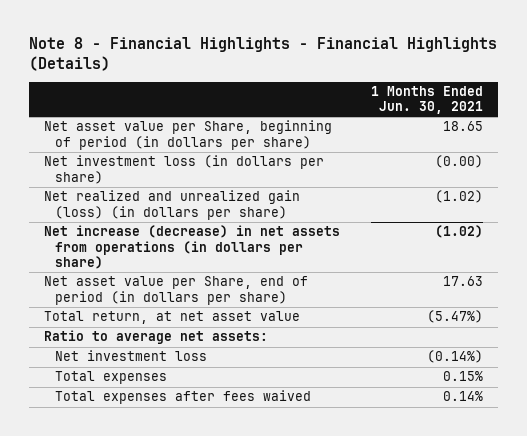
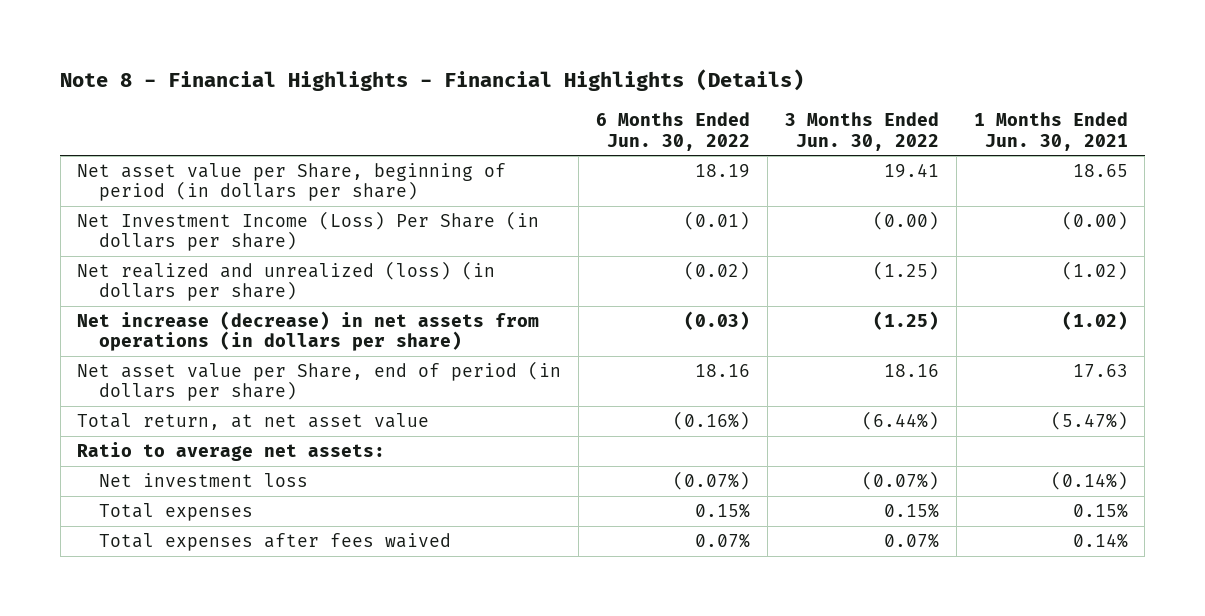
- | 1 Months Ended Jun. 30, 2021
+ | 6 Months Ended Jun. 30, 2022 | 3 Months Ended Jun. 30, 2022 | 1 Months Ended Jun. 30, 2021
- Net investment loss (in dollars per share) | (0.00)
- Net realized and unrealized gain (loss) (in dollars per share) | (1.02)
+ Net Investment Income (Loss) Per Share (in dollars per share) | (0.01) | (0.00) | (0.00)
+ Net realized and unrealized (loss) (in dollars per share) | (0.02) | (1.25) | (1.02)

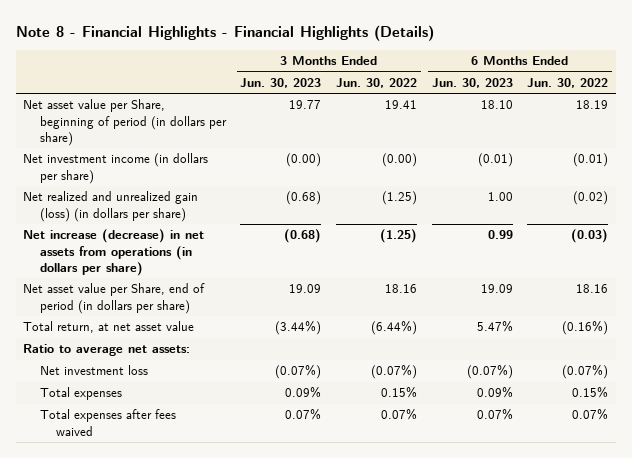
- | 6 Months Ended Jun. 30, 2022 | 3 Months Ended Jun. 30, 2022 | 1 Months Ended Jun. 30, 2021
+ | 3 Months Ended Jun. 30, 2023 | 3 Months Ended Jun. 30, 2022 | 6 Months Ended Jun. 30, 2023 | 6 Months Ended Jun. 30, 2022
- Net Investment Income (Loss) Per Share (in dollars per share) | (0.01) | (0.00) | (0.00)
- Net realized and unrealized (loss) (in dollars per share) | (0.02) | (1.25) | (1.02)
+ Net investment income (in dollars per share) | (0.00) | (0.00) | (0.01) | (0.01)
+ Net realized and unrealized gain (loss) (in dollars per share) | (0.68) | (1.25) | 1.00 | (0.02)

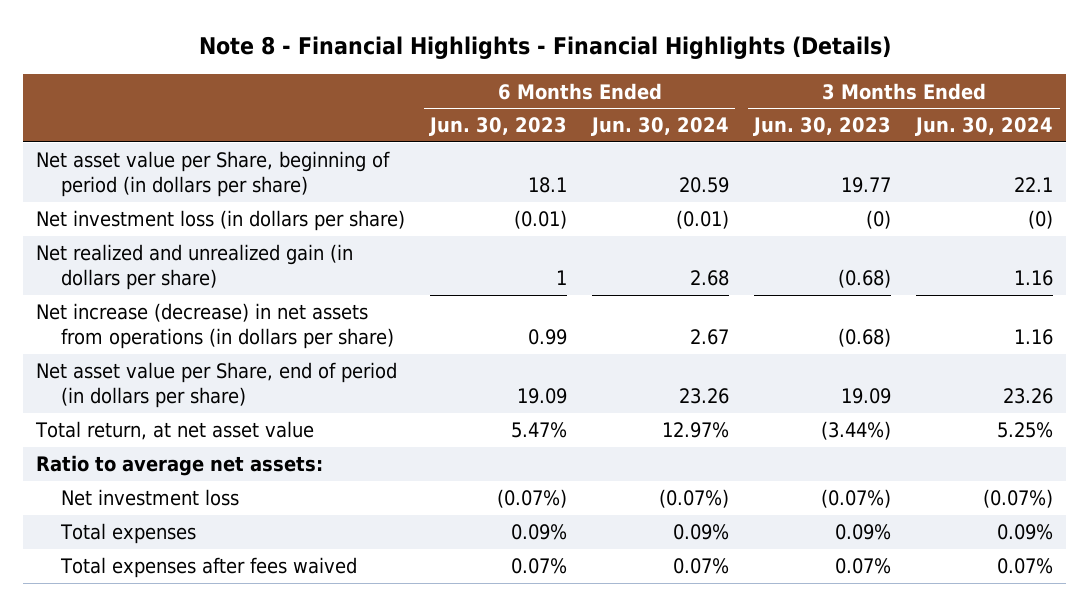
- | 3 Months Ended Jun. 30, 2023 | 3 Months Ended Jun. 30, 2022 | 6 Months Ended Jun. 30, 2023 | 6 Months Ended Jun. 30, 2022
+ | 6 Months Ended Jun. 30, 2023 | 6 Months Ended Jun. 30, 2024 | 3 Months Ended Jun. 30, 2023 | 3 Months Ended Jun. 30, 2024
- Net asset value per Share, beginning of period (in dollars per share) | 19.77 | 19.41 | 18.10 | 18.19
- Net investment income (in dollars per share) | (0.00) | (0.00) | (0.01) | (0.01)
- Net realized and unrealized gain (loss) (in dollars per share) | (0.68) | (1.25) | 1.00 | (0.02)
+ Net asset value per Share, beginning of period (in dollars per share) | 18.1 | 20.59 | 19.77 | 22.1
+ Net investment loss (in dollars per share) | (0.01) | (0.01) | (0) | (0)
+ Net realized and unrealized gain (in dollars per share) | 1 | 2.68 | (0.68) | 1.16

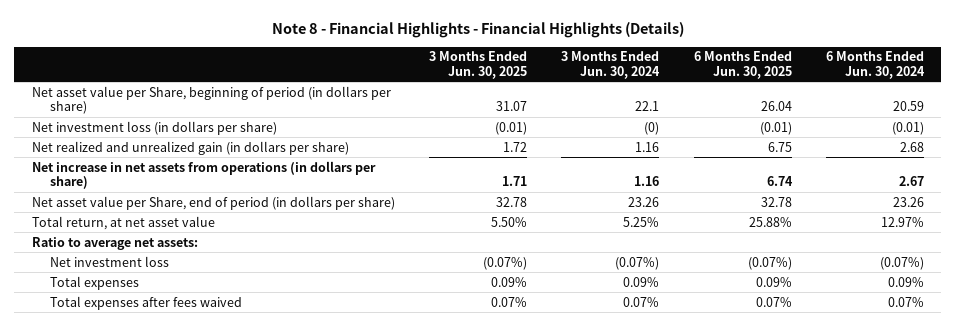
- | 6 Months Ended Jun. 30, 2023 | 6 Months Ended Jun. 30, 2024 | 3 Months Ended Jun. 30, 2023 | 3 Months Ended Jun. 30, 2024
+ | 3 Months Ended Jun. 30, 2025 | 3 Months Ended Jun. 30, 2024 | 6 Months Ended Jun. 30, 2025 | 6 Months Ended Jun. 30, 2024
- Net increase (decrease) in net assets from operations (in dollars per share) | 0.99 | 2.67 | (0.68) | 1.16
+ Net increase in net assets from operations (in dollars per share) | 1.71 | 1.16 | 6.74 | 2.67

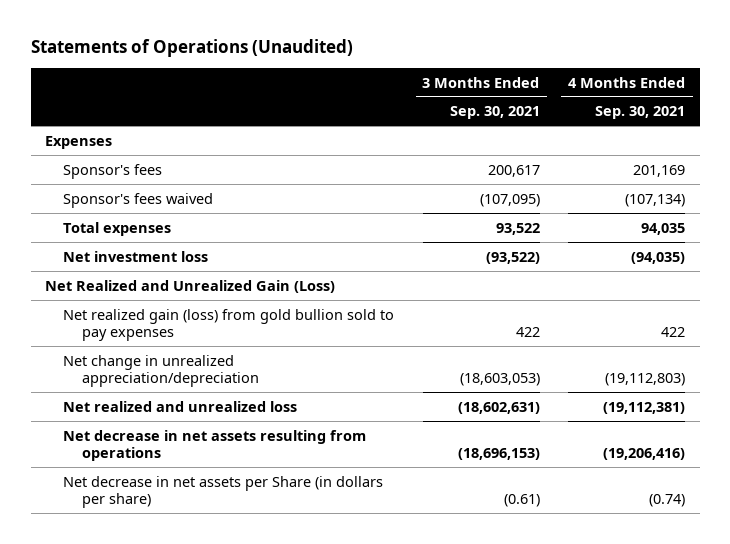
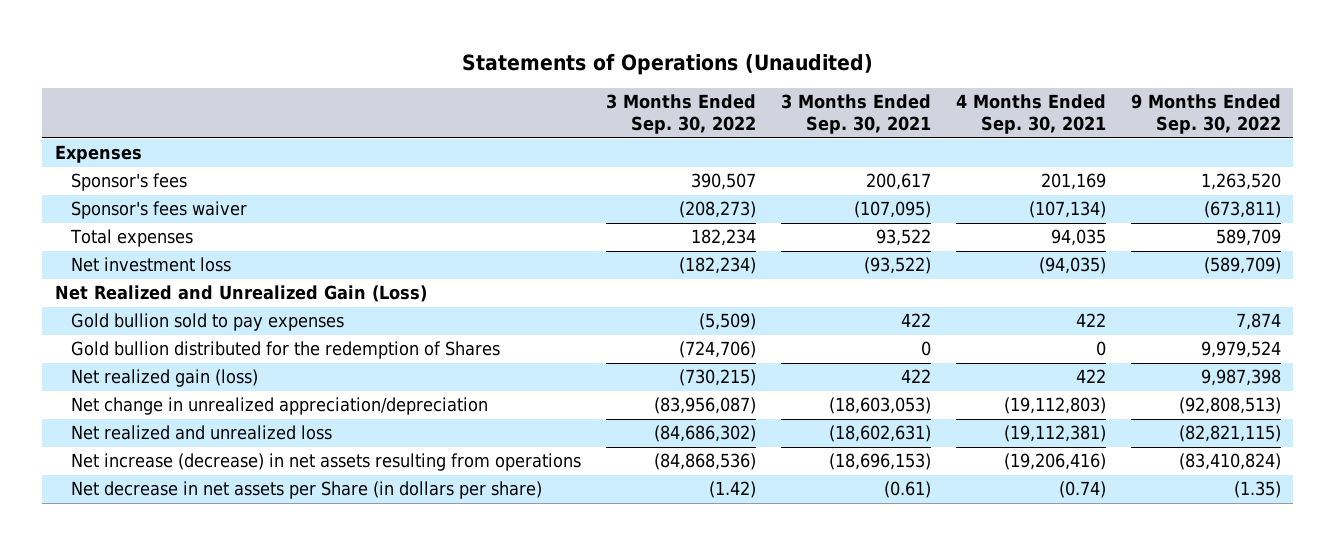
- | 3 Months Ended Sep. 30, 2021 | 4 Months Ended Sep. 30, 2021
+ | 3 Months Ended Sep. 30, 2022 | 3 Months Ended Sep. 30, 2021 | 4 Months Ended Sep. 30, 2021 | 9 Months Ended Sep. 30, 2022
- Sponsor's fees waived | (107,095) | (107,134)
+ Sponsor's fees waiver | (208,273) | (107,095) | (107,134) | (673,811)
- Net realized gain (loss) from gold bullion sold to pay expenses | 422 | 422
+ Gold bullion sold to pay expenses | (5,509) | 422 | 422 | 7,874
+ Gold bullion distributed for the redemption of Shares | (724,706) | 0 | 0 | 9,979,524
+ Net realized gain (loss) | (730,215) | 422 | 422 | 9,987,398
- Net decrease in net assets resulting from operations | (18,696,153) | (19,206,416)
+ Net increase (decrease) in net assets resulting from operations | (84,868,536) | (18,696,153) | (19,206,416) | (83,410,824)

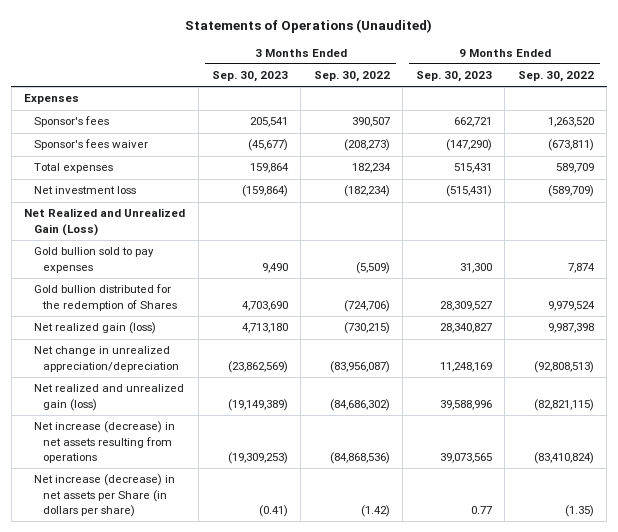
- | 3 Months Ended Sep. 30, 2022 | 3 Months Ended Sep. 30, 2021 | 4 Months Ended Sep. 30, 2021 | 9 Months Ended Sep. 30, 2022
+ | 3 Months Ended Sep. 30, 2023 | 3 Months Ended Sep. 30, 2022 | 9 Months Ended Sep. 30, 2023 | 9 Months Ended Sep. 30, 2022
- Net realized and unrealized loss | (84,686,302) | (18,602,631) | (19,112,381) | (82,821,115)
+ Net realized and unrealized gain (loss) | (19,149,389) | (84,686,302) | 39,588,996 | (82,821,115)
- Net decrease in net assets per Share (in dollars per share) | (1.42) | (0.61) | (0.74) | (1.35)
+ Net increase (decrease) in net assets per Share (in dollars per share) | (0.41) | (1.42) | 0.77 | (1.35)

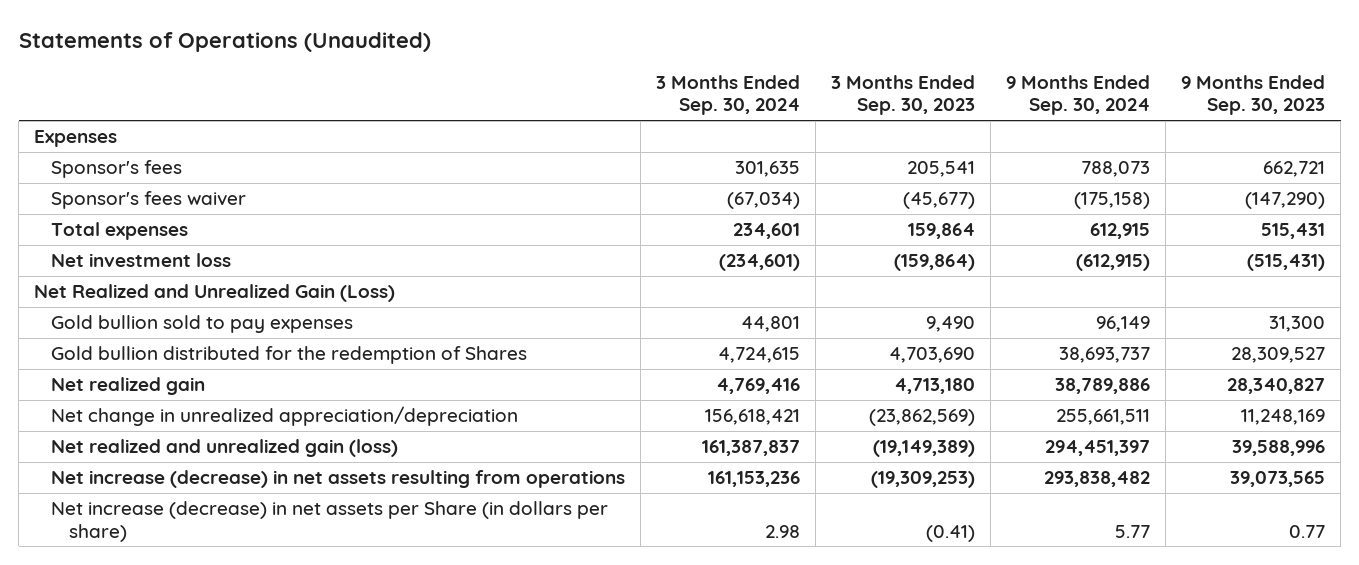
- | 3 Months Ended Sep. 30, 2023 | 3 Months Ended Sep. 30, 2022 | 9 Months Ended Sep. 30, 2023 | 9 Months Ended Sep. 30, 2022
+ | 3 Months Ended Sep. 30, 2024 | 3 Months Ended Sep. 30, 2023 | 9 Months Ended Sep. 30, 2024 | 9 Months Ended Sep. 30, 2023
- Net realized gain (loss) | 4,713,180 | (730,215) | 28,340,827 | 9,987,398
+ Net realized gain | 4,769,416 | 4,713,180 | 38,789,886 | 28,340,827

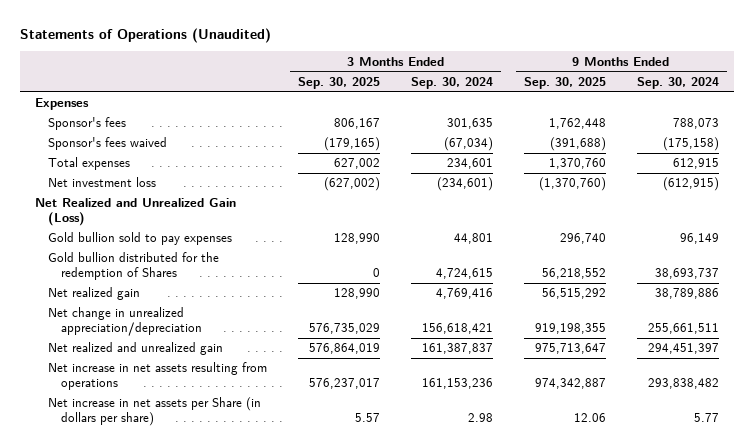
- | 3 Months Ended Sep. 30, 2024 | 3 Months Ended Sep. 30, 2023 | 9 Months Ended Sep. 30, 2024 | 9 Months Ended Sep. 30, 2023
+ | 3 Months Ended Sep. 30, 2025 | 3 Months Ended Sep. 30, 2024 | 9 Months Ended Sep. 30, 2025 | 9 Months Ended Sep. 30, 2024
- Sponsor's fees waiver | (67,034) | (45,677) | (175,158) | (147,290)
+ Sponsor's fees waived | (179,165) | (67,034) | (391,688) | (175,158)
- Net realized and unrealized gain (loss) | 161,387,837 | (19,149,389) | 294,451,397 | 39,588,996
- Net increase (decrease) in net assets resulting from operations | 161,153,236 | (19,309,253) | 293,838,482 | 39,073,565
- Net increase (decrease) in net assets per Share (in dollars per share) | 2.98 | (0.41) | 5.77 | 0.77
+ Net realized and unrealized gain | 576,864,019 | 161,387,837 | 975,713,647 | 294,451,397
+ Net increase in net assets resulting from operations | 576,237,017 | 161,153,236 | 974,342,887 | 293,838,482
+ Net increase in net assets per Share (in dollars per share) | 5.57 | 2.98 | 12.06 | 5.77

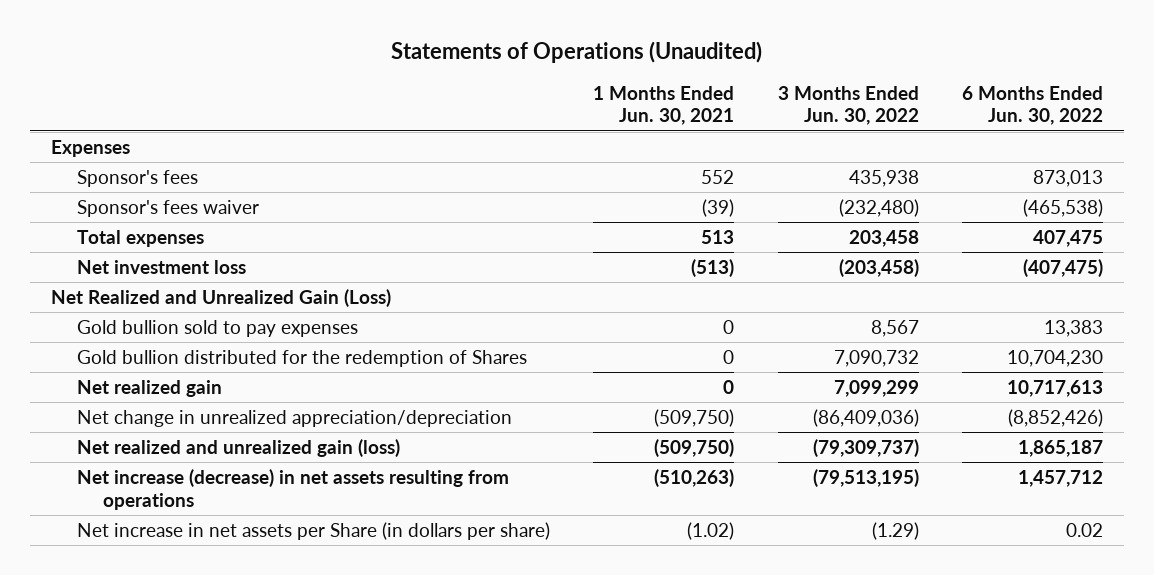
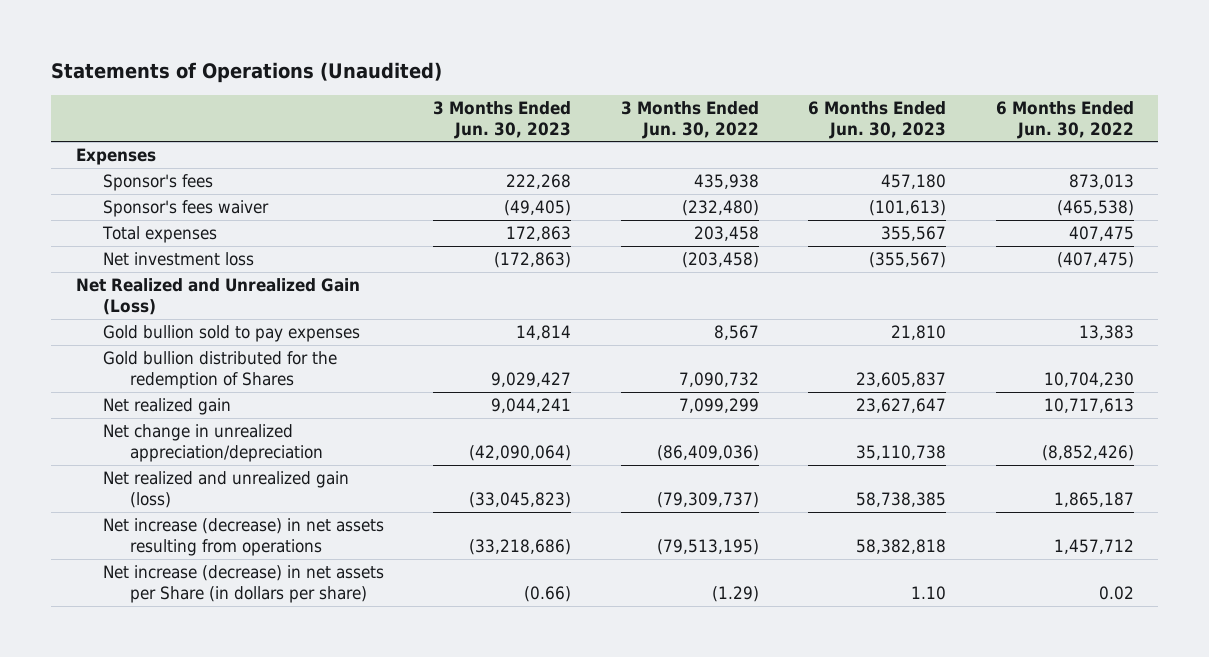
- | 1 Months Ended Jun. 30, 2021 | 3 Months Ended Jun. 30, 2022 | 6 Months Ended Jun. 30, 2022
+ | 3 Months Ended Jun. 30, 2023 | 3 Months Ended Jun. 30, 2022 | 6 Months Ended Jun. 30, 2023 | 6 Months Ended Jun. 30, 2022
- Net increase in net assets per Share (in dollars per share) | (1.02) | (1.29) | 0.02
+ Net increase (decrease) in net assets per Share (in dollars per share) | (0.66) | (1.29) | 1.10 | 0.02

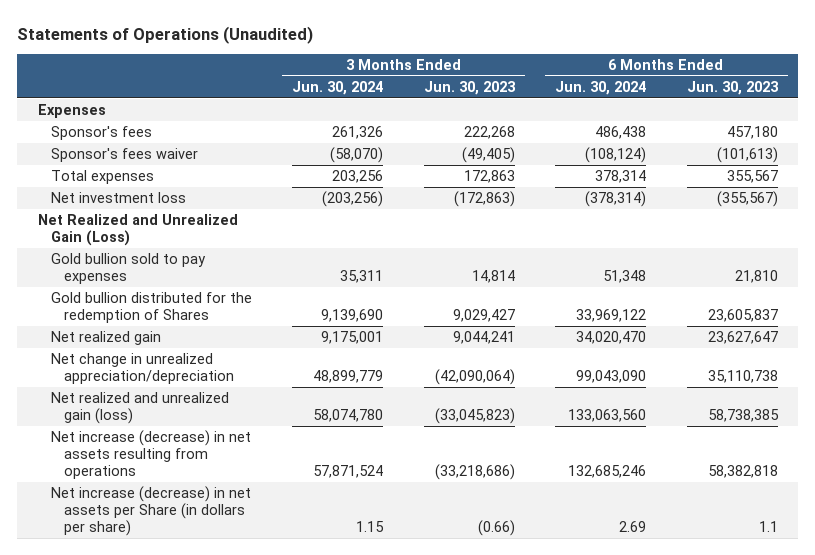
- | 3 Months Ended Jun. 30, 2023 | 3 Months Ended Jun. 30, 2022 | 6 Months Ended Jun. 30, 2023 | 6 Months Ended Jun. 30, 2022
+ | 3 Months Ended Jun. 30, 2024 | 3 Months Ended Jun. 30, 2023 | 6 Months Ended Jun. 30, 2024 | 6 Months Ended Jun. 30, 2023
- Net increase (decrease) in net assets per Share (in dollars per share) | (0.66) | (1.29) | 1.10 | 0.02
+ Net increase (decrease) in net assets per Share (in dollars per share) | 1.15 | (0.66) | 2.69 | 1.1

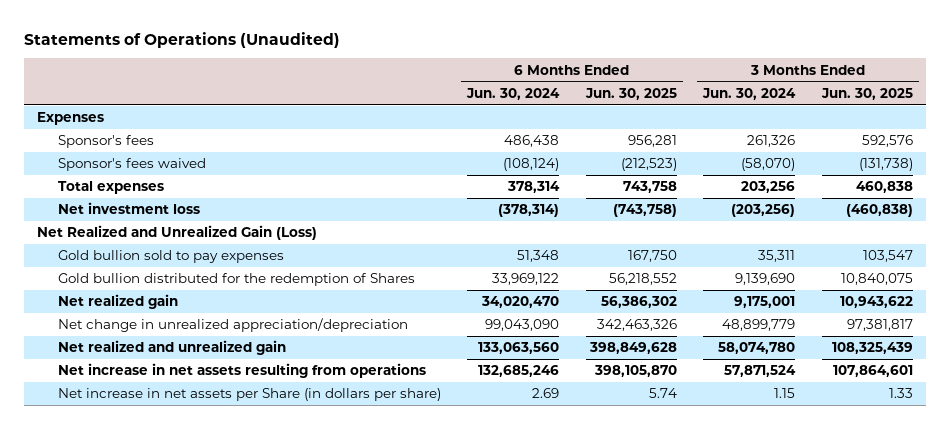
- | 3 Months Ended Jun. 30, 2024 | 3 Months Ended Jun. 30, 2023 | 6 Months Ended Jun. 30, 2024 | 6 Months Ended Jun. 30, 2023
+ | 6 Months Ended Jun. 30, 2024 | 6 Months Ended Jun. 30, 2025 | 3 Months Ended Jun. 30, 2024 | 3 Months Ended Jun. 30, 2025
- Sponsor's fees waiver | (58,070) | (49,405) | (108,124) | (101,613)
+ Sponsor's fees waived | (108,124) | (212,523) | (58,070) | (131,738)
- Net realized and unrealized gain (loss) | 58,074,780 | (33,045,823) | 133,063,560 | 58,738,385
- Net increase (decrease) in net assets resulting from operations | 57,871,524 | (33,218,686) | 132,685,246 | 58,382,818
- Net increase (decrease) in net assets per Share (in dollars per share) | 1.15 | (0.66) | 2.69 | 1.1
+ Net realized and unrealized gain | 133,063,560 | 398,849,628 | 58,074,780 | 108,325,439
+ Net increase in net assets resulting from operations | 132,685,246 | 398,105,870 | 57,871,524 | 107,864,601
+ Net increase in net assets per Share (in dollars per share) | 2.69 | 5.74 | 1.15 | 1.33

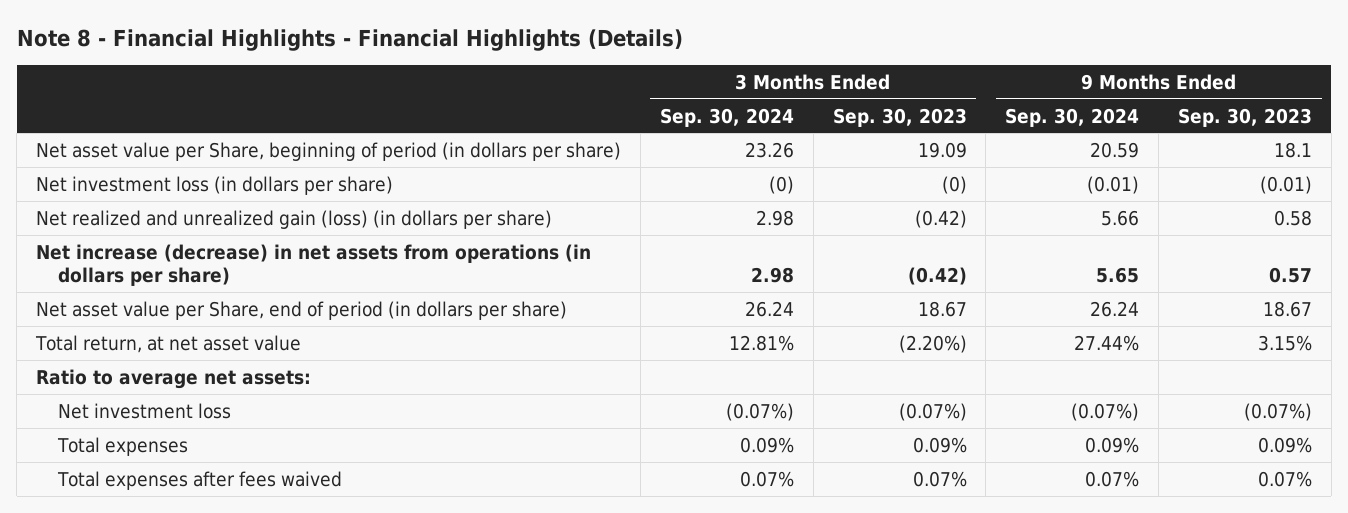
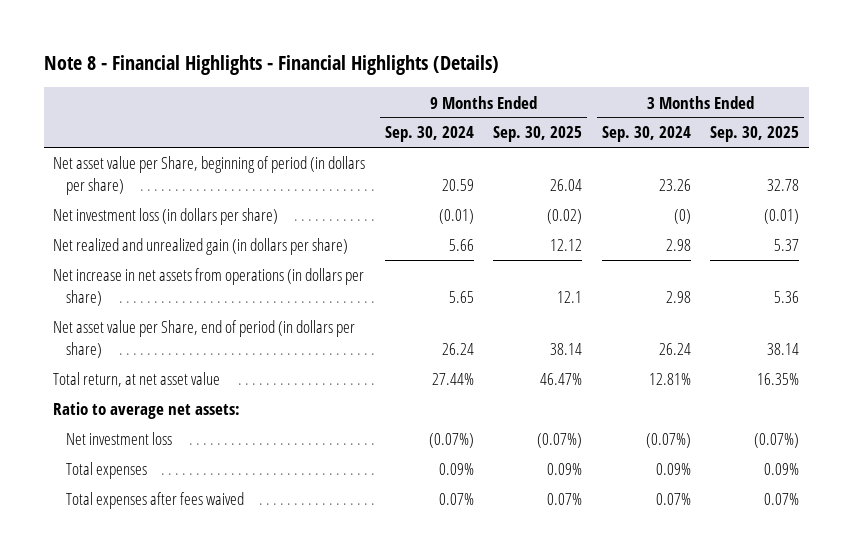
- | 3 Months Ended Sep. 30, 2024 | 3 Months Ended Sep. 30, 2023 | 9 Months Ended Sep. 30, 2024 | 9 Months Ended Sep. 30, 2023
+ | 9 Months Ended Sep. 30, 2024 | 9 Months Ended Sep. 30, 2025 | 3 Months Ended Sep. 30, 2024 | 3 Months Ended Sep. 30, 2025
- Net realized and unrealized gain (loss) (in dollars per share) | 2.98 | (0.42) | 5.66 | 0.58
- Net increase (decrease) in net assets from operations (in dollars per share) | 2.98 | (0.42) | 5.65 | 0.57
+ Net realized and unrealized gain (in dollars per share) | 5.66 | 12.12 | 2.98 | 5.37
+ Net increase in net assets from operations (in dollars per share) | 5.65 | 12.1 | 2.98 | 5.36

